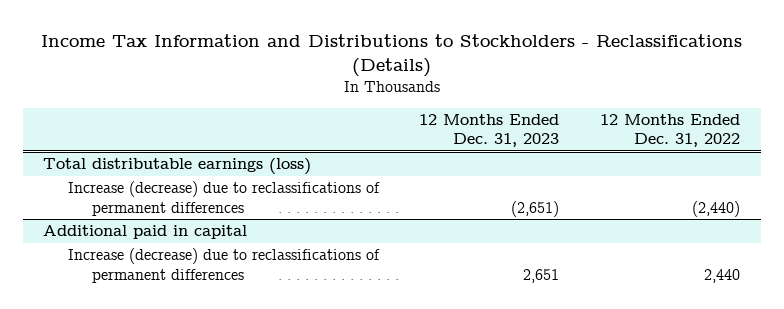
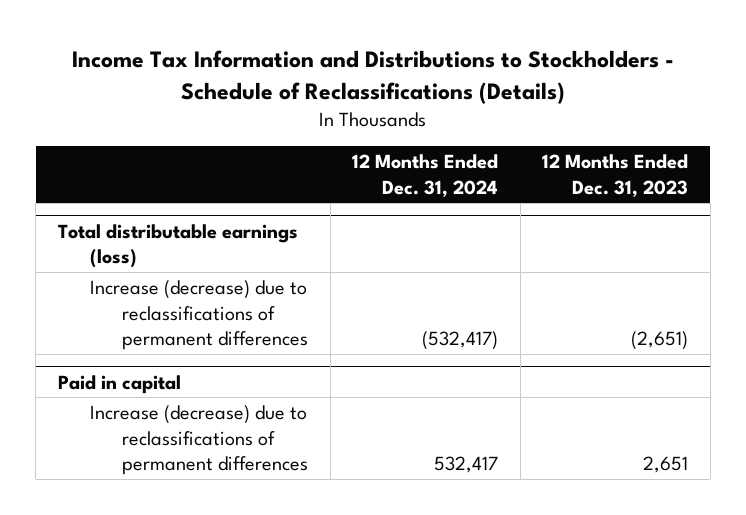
- Income Tax Information and Distributions to Stockholders - Reclassifications (Details)
+ Income Tax Information and Distributions to Stockholders - Schedule of Reclassifications (Details)
- | 12 Months Ended Dec. 31, 2023 | 12 Months Ended Dec. 31, 2022
+ | 12 Months Ended Dec. 31, 2024 | 12 Months Ended Dec. 31, 2023
- Additional paid in capital
+ Paid in capital

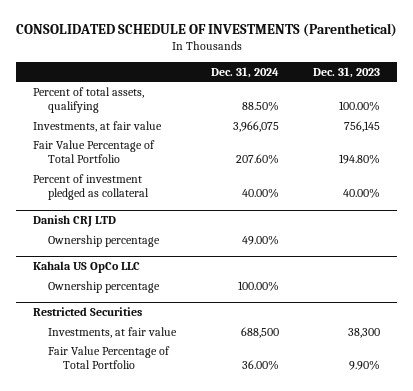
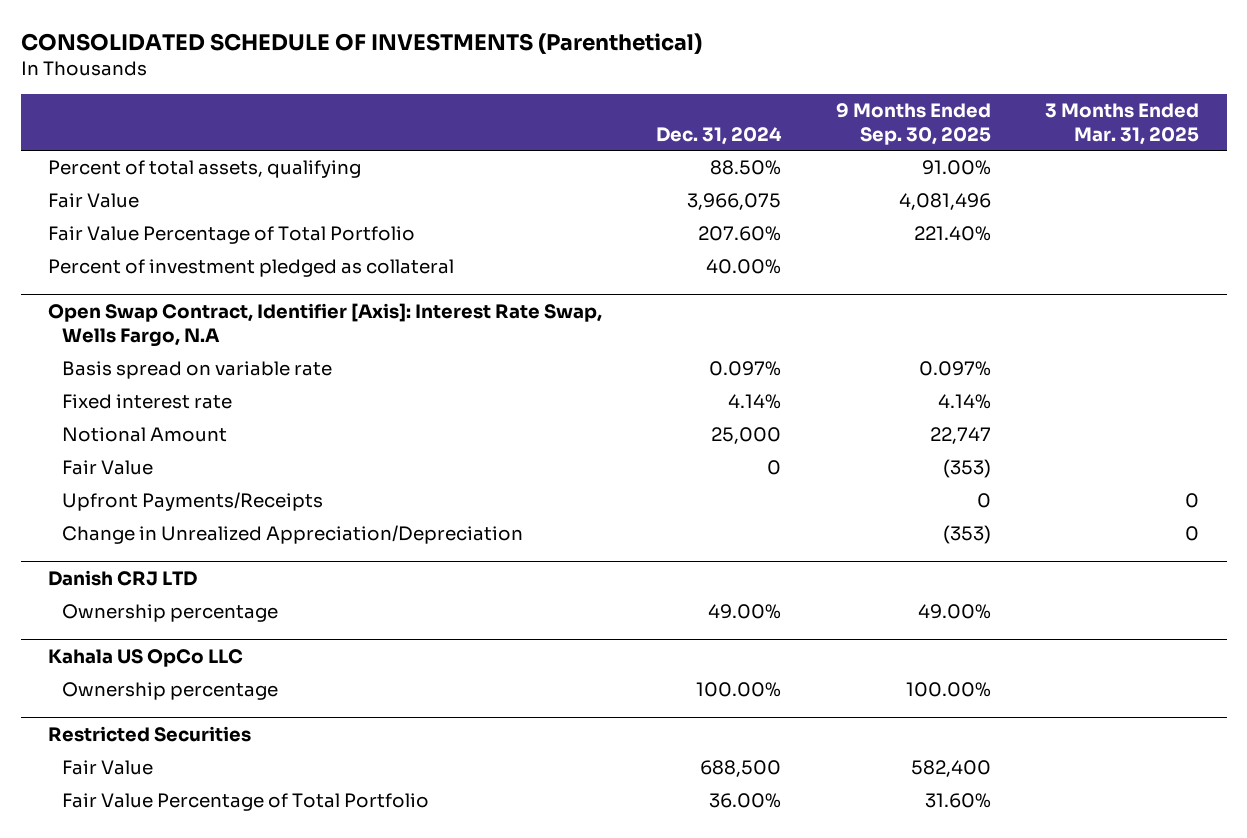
- | Dec. 31, 2024 | Dec. 31, 2023
+ | Dec. 31, 2024 | 9 Months Ended Sep. 30, 2025 | 3 Months Ended Mar. 31, 2025
- Investments, at fair value | 3,966,075 | 756,145
+ Fair Value | 3,966,075 | 4,081,496 |
+ Open Swap Contract, Identifier [Axis]: Interest Rate Swap, Wells Fargo, N.A
+ Basis spread on variable rate | 0.097% | 0.097% |
+ Fixed interest rate | 4.14% | 4.14% |
+ Notional Amount | 25,000 | 22,747 |
+ Fair Value | 0 | (353) |
+ Upfront Payments/Receipts | | 0 | 0
+ Change in Unrealized Appreciation/Depreciation | | (353) | 0
@ Restricted Securities
- Investments, at fair value | 688,500 | 38,300
+ Fair Value | 688,500 | 582,400 |

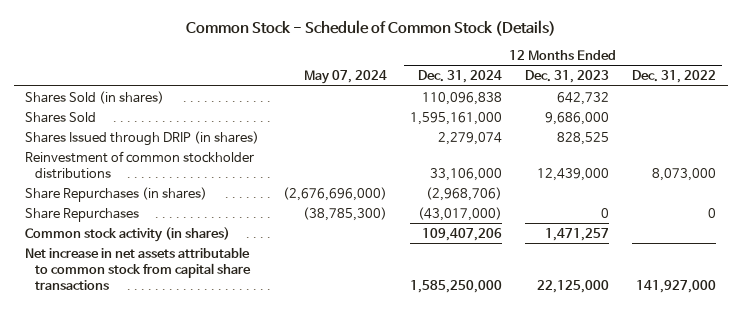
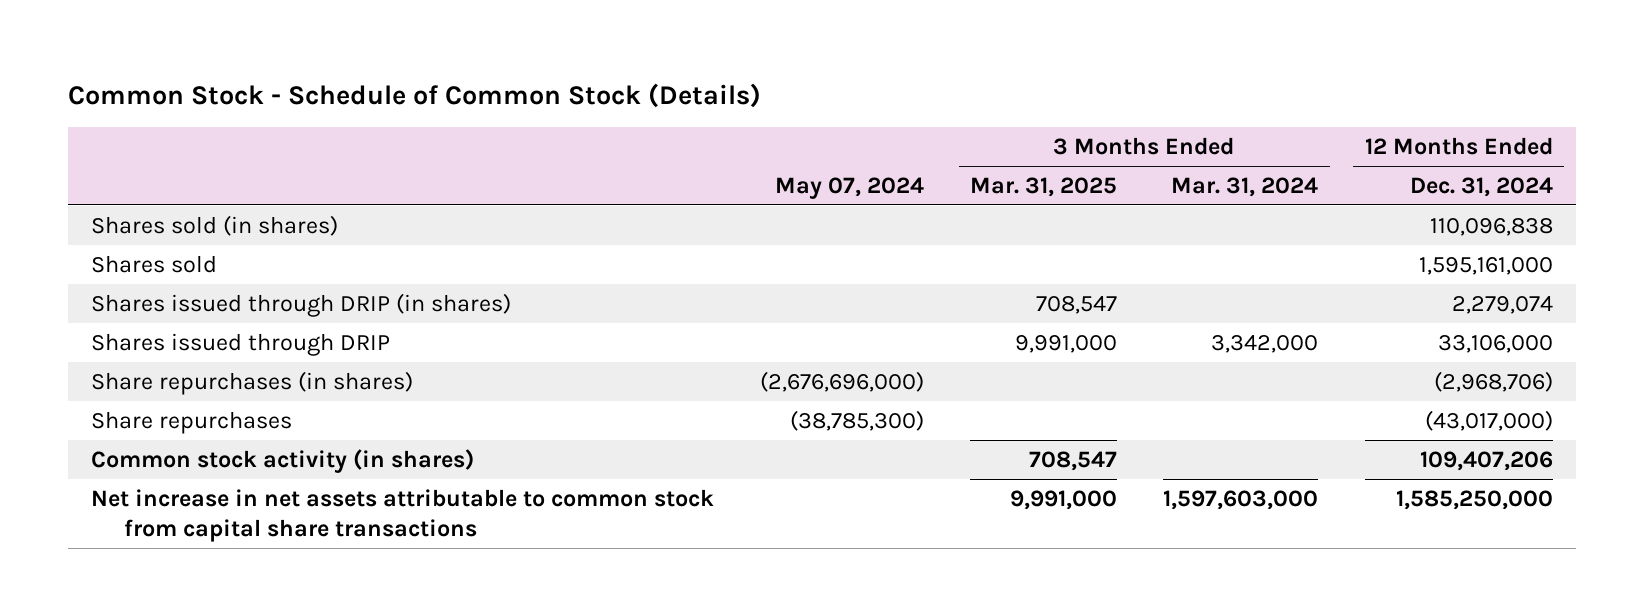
- | May 07, 2024 | 12 Months Ended Dec. 31, 2024 | 12 Months Ended Dec. 31, 2023 | 12 Months Ended Dec. 31, 2022
+ | May 07, 2024 | 3 Months Ended Mar. 31, 2025 | 3 Months Ended Mar. 31, 2024 | 12 Months Ended Dec. 31, 2024
- Shares Sold (in shares) | | 110,096,838 | 642,732 |
- Shares Sold | | 1,595,161,000 | 9,686,000 |
- Shares Issued through DRIP (in shares) | | 2,279,074 | 828,525 |
- Reinvestment of common stockholder distributions | | 33,106,000 | 12,439,000 | 8,073,000
- Share Repurchases (in shares) | (2,676,696,000) | (2,968,706) | |
- Share Repurchases | (38,785,300) | (43,017,000) | 0 | 0
+ Shares sold (in shares) | | | | 110,096,838
+ Shares sold | | | | 1,595,161,000
+ Shares issued through DRIP (in shares) | | 708,547 | | 2,279,074
+ Shares issued through DRIP | | 9,991,000 | 3,342,000 | 33,106,000
+ Share repurchases (in shares) | (2,676,696,000) | | | (2,968,706)
+ Share repurchases | (38,785,300) | | | (43,017,000)

